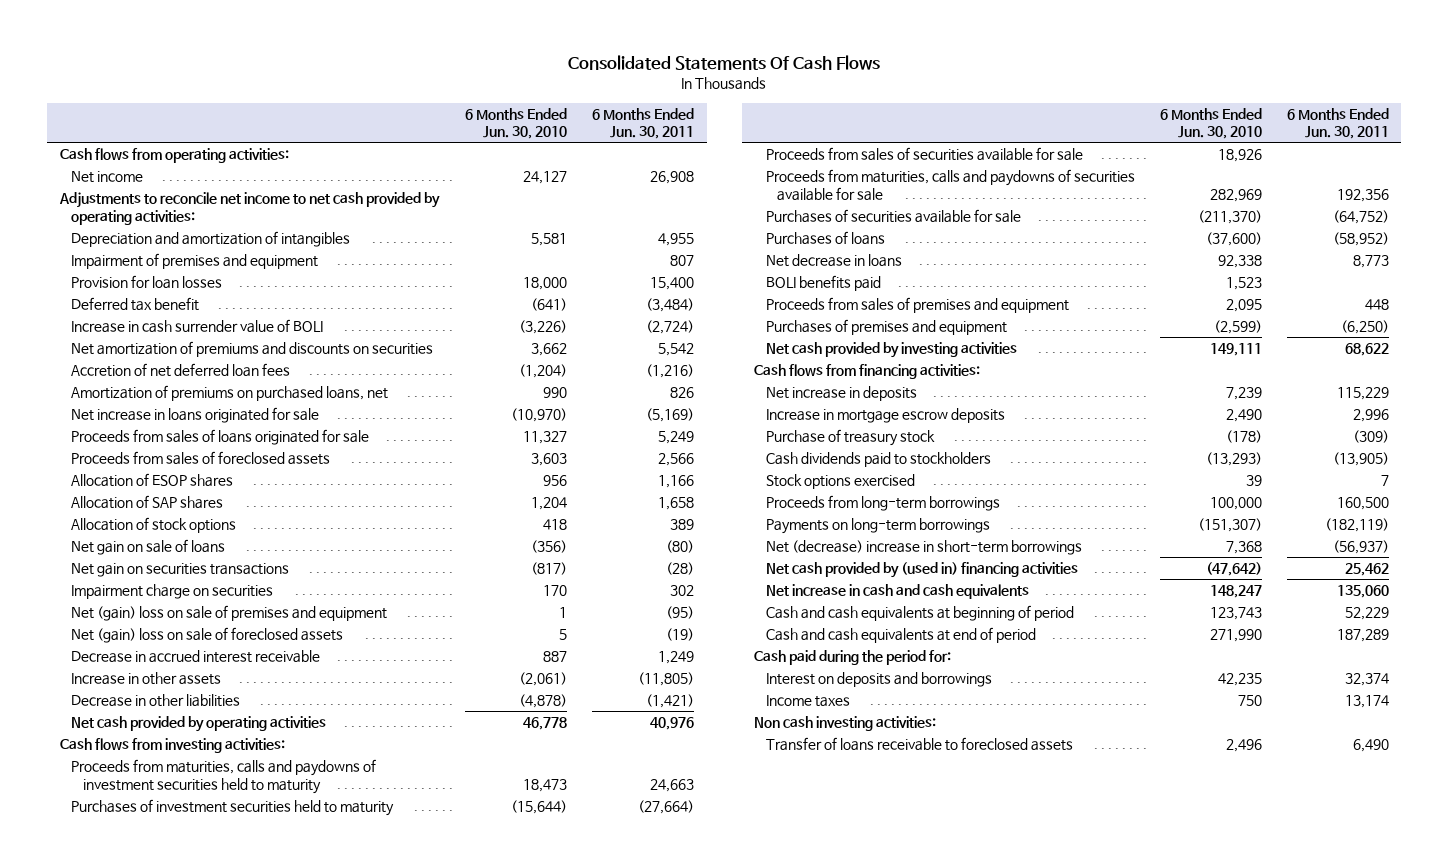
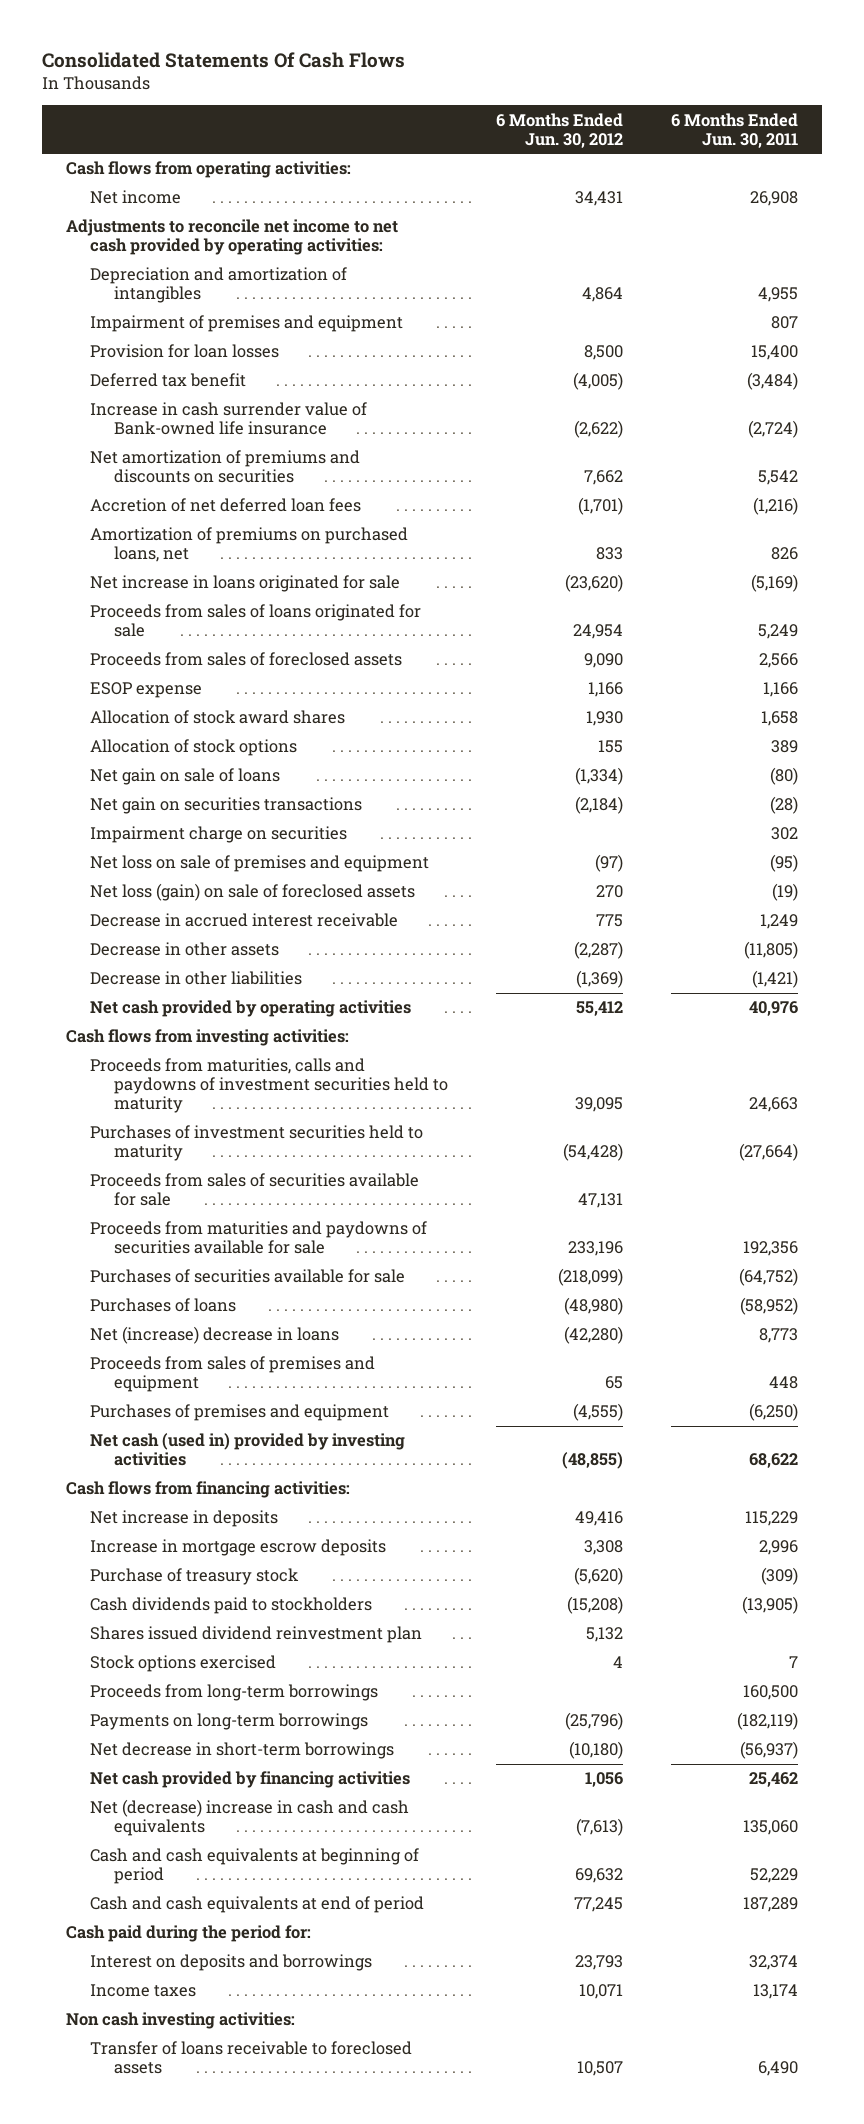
- | 6 Months Ended Jun. 30, 2010 | 6 Months Ended Jun. 30, 2011
+ | 6 Months Ended Jun. 30, 2012 | 6 Months Ended Jun. 30, 2011
- Increase in cash surrender value of BOLI | (3,226) | (2,724)
+ Increase in cash surrender value of Bank-owned life insurance | (2,622) | (2,724)
- Allocation of ESOP shares | 956 | 1,166
- Allocation of SAP shares | 1,204 | 1,658
+ ESOP expense | 1,166 | 1,166
+ Allocation of stock award shares | 1,930 | 1,658
- Net (gain) loss on sale of premises and equipment | 1 | (95)
- Net (gain) loss on sale of foreclosed assets | 5 | (19)
+ Net loss on sale of premises and equipment | (97) | (95)
+ Net loss (gain) on sale of foreclosed assets | 270 | (19)
- Increase in other assets | (2,061) | (11,805)
+ Decrease in other assets | (2,287) | (11,805)
- Proceeds from maturities, calls and paydowns of securities available for sale | 282,969 | 192,356
+ Proceeds from maturities and paydowns of securities available for sale | 233,196 | 192,356
- Net decrease in loans | 92,338 | 8,773
- BOLI benefits paid | 1,523 |
+ Net (increase) decrease in loans | (42,280) | 8,773
- Net cash provided by investing activities | 149,111 | 68,622
+ Net cash (used in) provided by investing activities | (48,855) | 68,622
+ Shares issued dividend reinvestment plan | 5,132 |
- Net (decrease) increase in short-term borrowings | 7,368 | (56,937)
- Net cash provided by (used in) financing activities | (47,642) | 25,462
- Net increase in cash and cash equivalents | 148,247 | 135,060
+ Net decrease in short-term borrowings | (10,180) | (56,937)
+ Net cash provided by financing activities | 1,056 | 25,462
+ Net (decrease) increase in cash and cash equivalents | (7,613) | 135,060

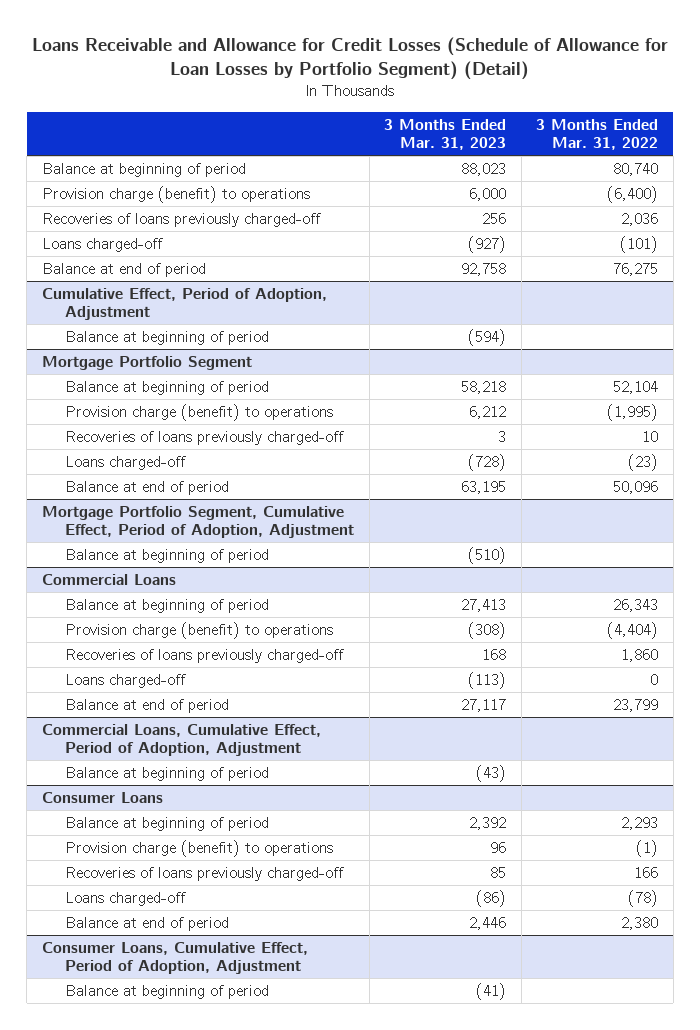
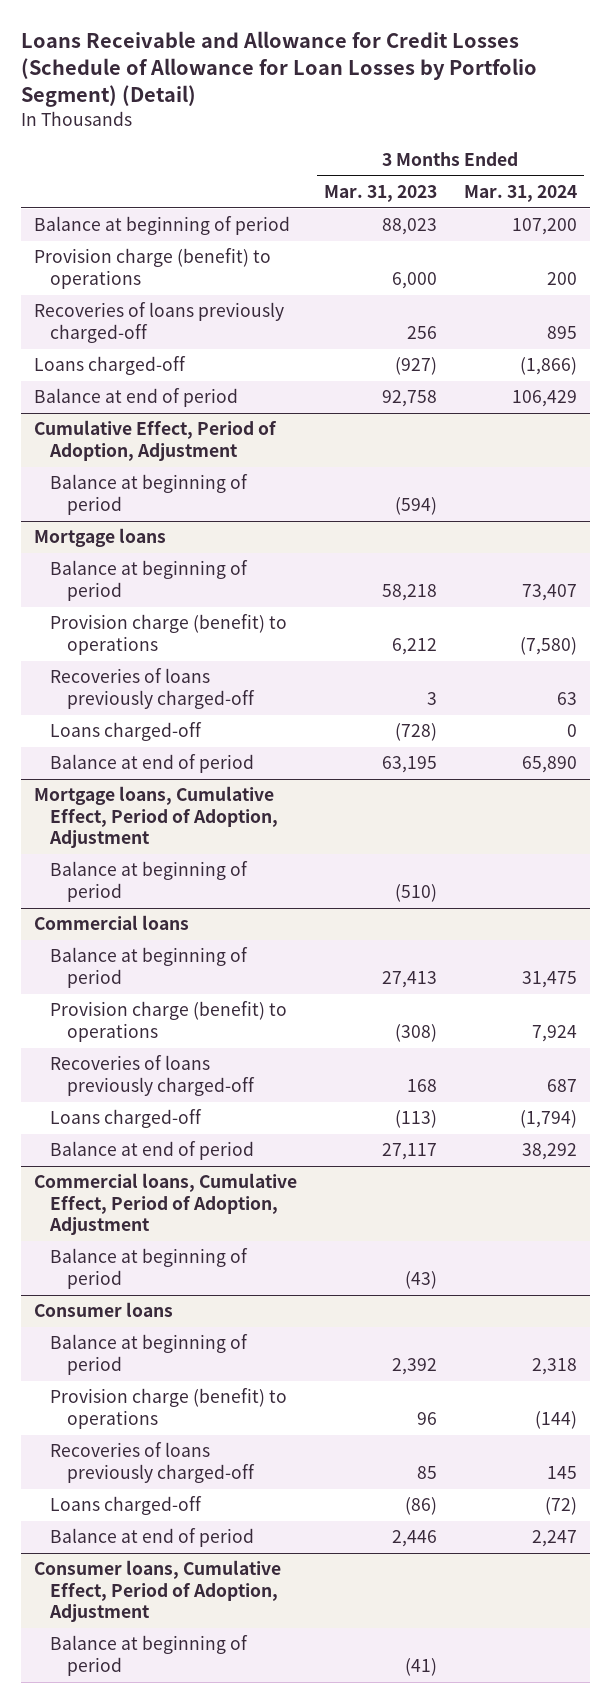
- | 3 Months Ended Mar. 31, 2023 | 3 Months Ended Mar. 31, 2022
+ | 3 Months Ended Mar. 31, 2023 | 3 Months Ended Mar. 31, 2024
- Mortgage Portfolio Segment
+ Mortgage loans
- Mortgage Portfolio Segment, Cumulative Effect, Period of Adoption, Adjustment
+ Mortgage loans, Cumulative Effect, Period of Adoption, Adjustment
- Commercial Loans
+ Commercial loans
- Commercial Loans, Cumulative Effect, Period of Adoption, Adjustment
+ Commercial loans, Cumulative Effect, Period of Adoption, Adjustment
- Consumer Loans
+ Consumer loans
- Consumer Loans, Cumulative Effect, Period of Adoption, Adjustment
+ Consumer loans, Cumulative Effect, Period of Adoption, Adjustment

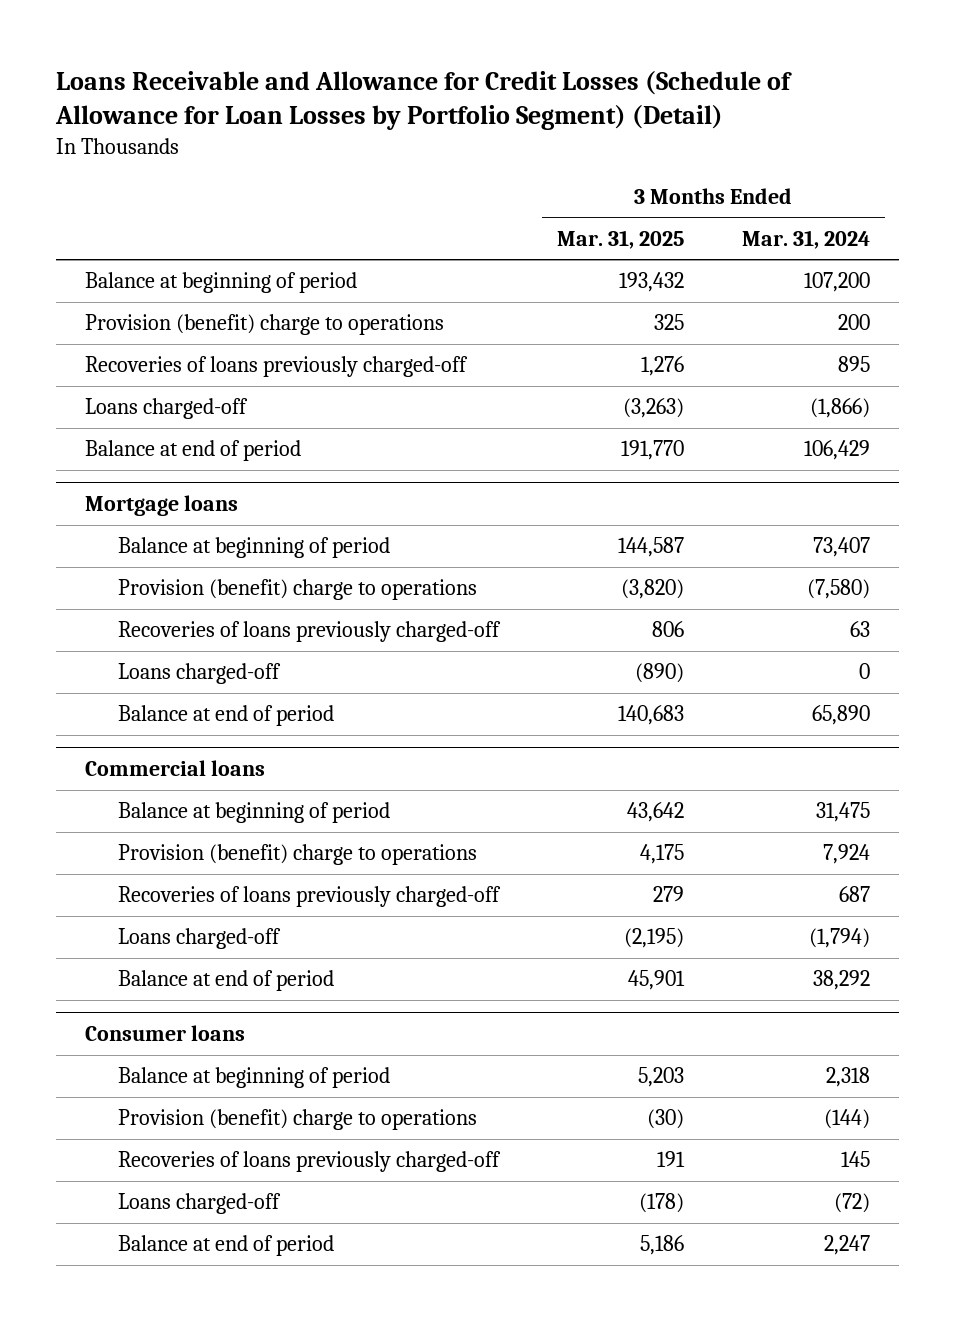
- | 3 Months Ended Mar. 31, 2023 | 3 Months Ended Mar. 31, 2024
+ | 3 Months Ended Mar. 31, 2025 | 3 Months Ended Mar. 31, 2024
- Provision charge (benefit) to operations | 6,000 | 200
+ Provision (benefit) charge to operations | 325 | 200
- Cumulative Effect, Period of Adoption, Adjustment
- Balance at beginning of period | (594) |
@ Mortgage loans
- Provision charge (benefit) to operations | 6,212 | (7,580)
+ Provision (benefit) charge to operations | (3,820) | (7,580)
- Mortgage loans, Cumulative Effect, Period of Adoption, Adjustment
- Balance at beginning of period | (510) |
@ Commercial loans
- Provision charge (benefit) to operations | (308) | 7,924
+ Provision (benefit) charge to operations | 4,175 | 7,924
- Commercial loans, Cumulative Effect, Period of Adoption, Adjustment
- Balance at beginning of period | (43) |
@ Consumer loans
- Provision charge (benefit) to operations | 96 | (144)
+ Provision (benefit) charge to operations | (30) | (144)
- Consumer loans, Cumulative Effect, Period of Adoption, Adjustment
- Balance at beginning of period | (41) |

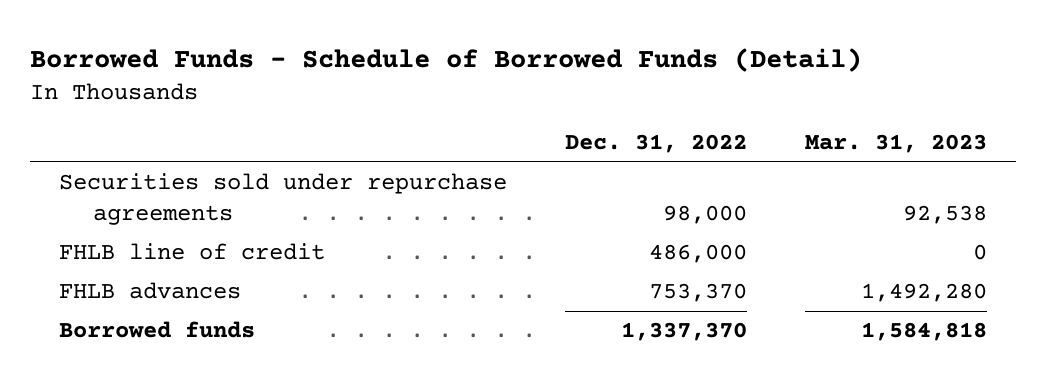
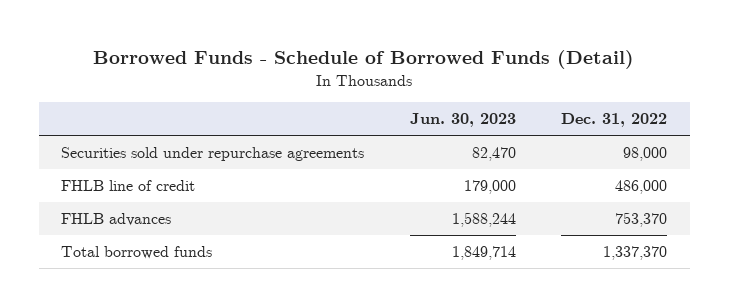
- | Dec. 31, 2022 | Mar. 31, 2023
+ | Jun. 30, 2023 | Dec. 31, 2022
- Borrowed funds | 1,337,370 | 1,584,818
+ Total borrowed funds | 1,849,714 | 1,337,370

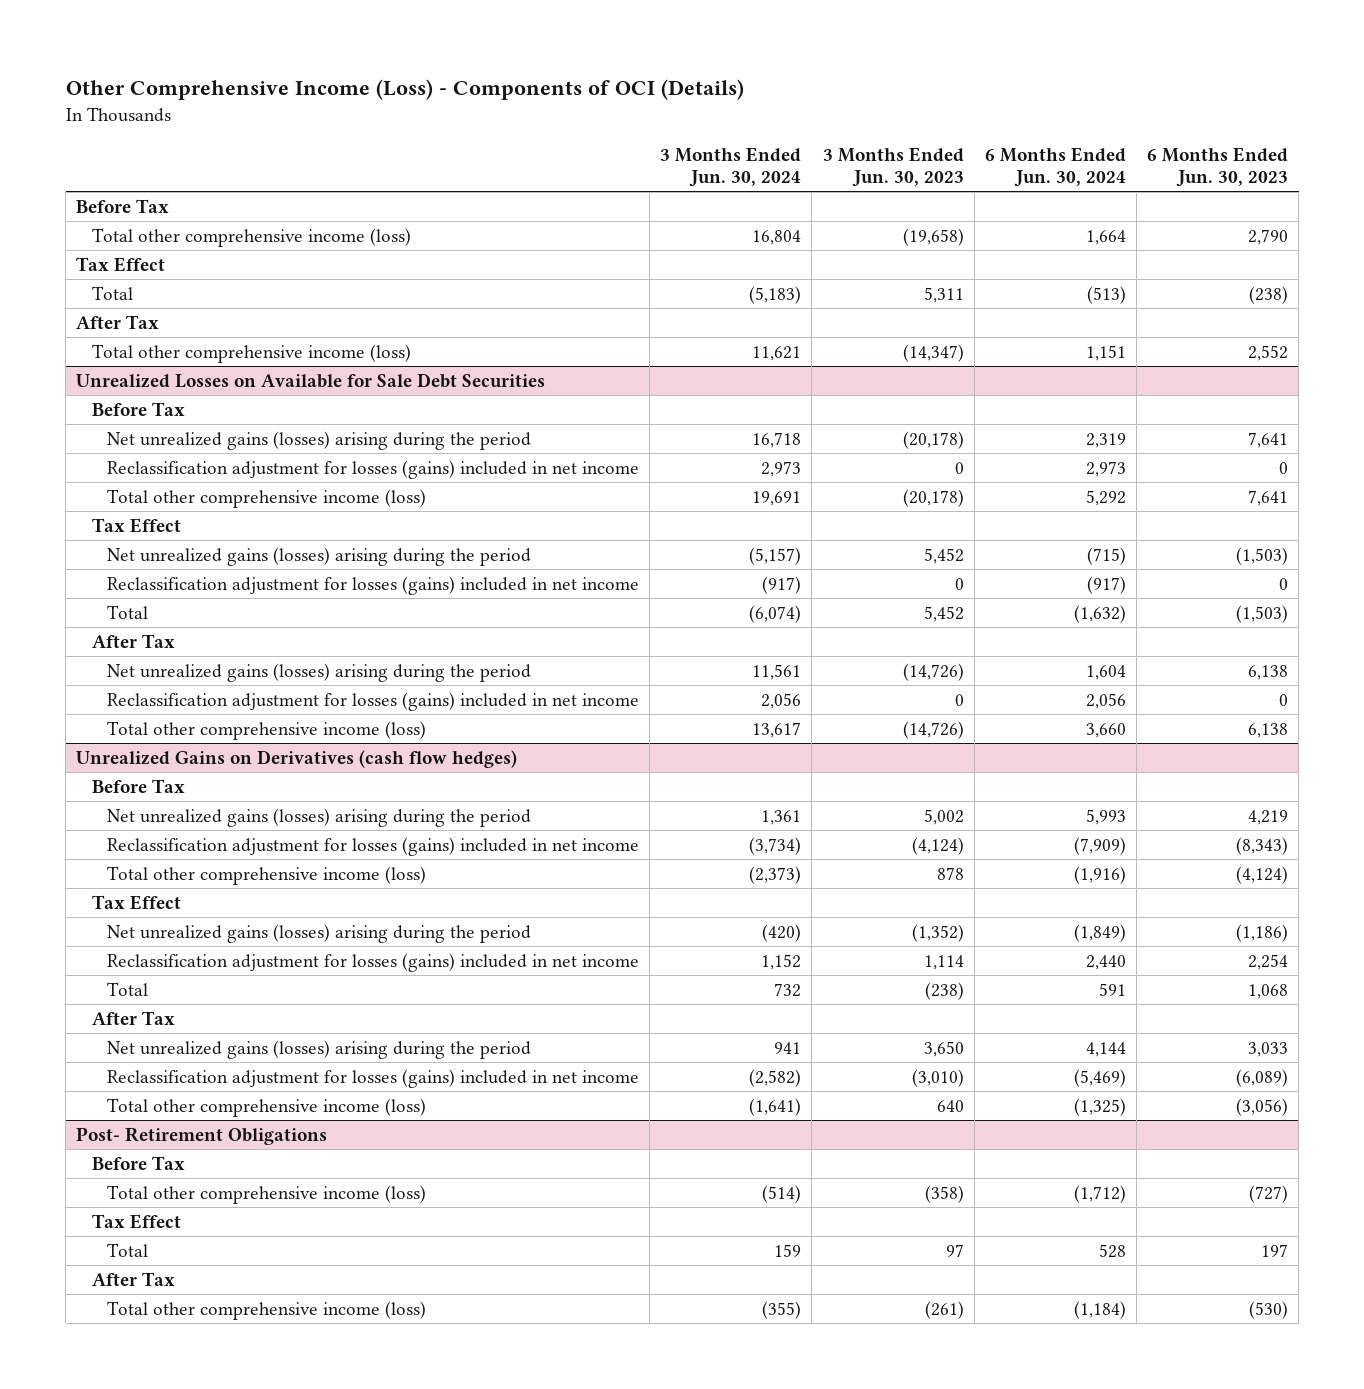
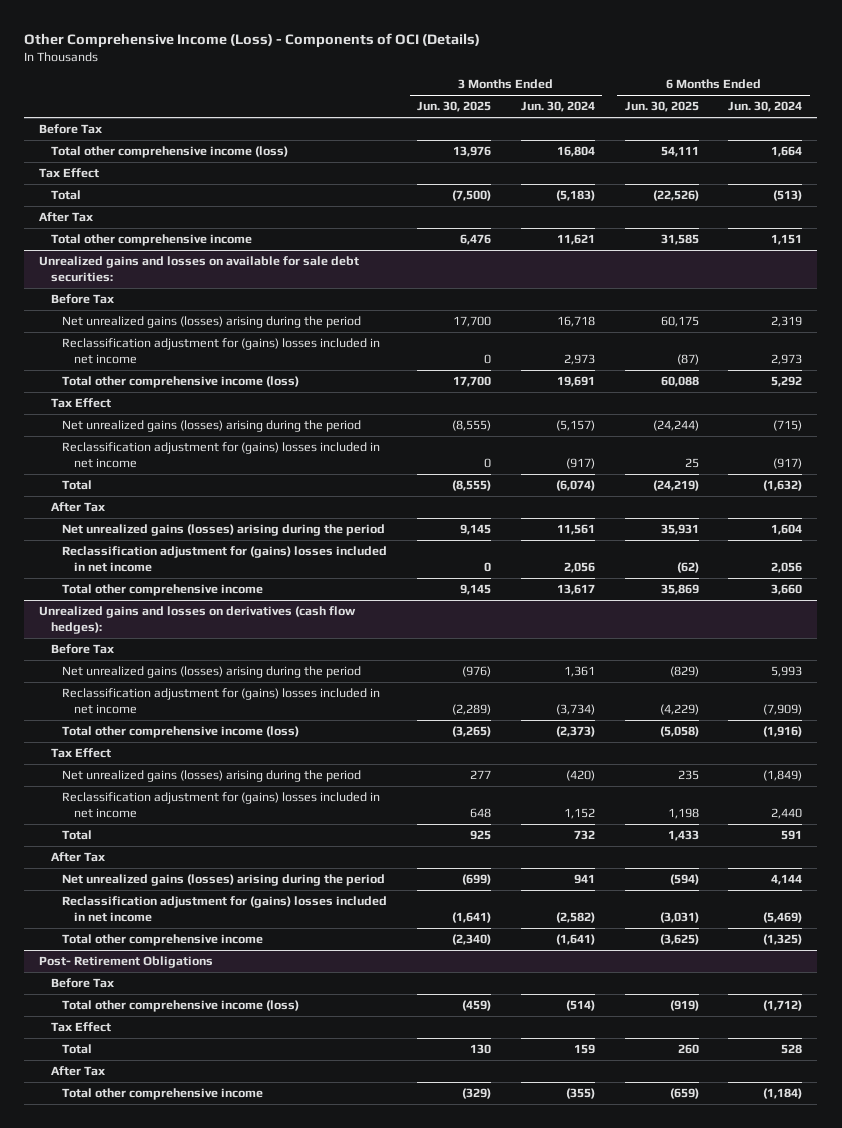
- | 3 Months Ended Jun. 30, 2024 | 3 Months Ended Jun. 30, 2023 | 6 Months Ended Jun. 30, 2024 | 6 Months Ended Jun. 30, 2023
+ | 3 Months Ended Jun. 30, 2025 | 3 Months Ended Jun. 30, 2024 | 6 Months Ended Jun. 30, 2025 | 6 Months Ended Jun. 30, 2024
- Total other comprehensive income (loss) | 11,621 | (14,347) | 1,151 | 2,552
- Unrealized Losses on Available for Sale Debt Securities
+ Total other comprehensive income | 6,476 | 11,621 | 31,585 | 1,151
+ Unrealized gains and losses on available for sale debt securities:
- Reclassification adjustment for losses (gains) included in net income | 2,973 | 0 | 2,973 | 0
+ Reclassification adjustment for (gains) losses included in net income | 0 | 2,973 | (87) | 2,973
- Reclassification adjustment for losses (gains) included in net income | (917) | 0 | (917) | 0
+ Reclassification adjustment for (gains) losses included in net income | 0 | (917) | 25 | (917)
- Reclassification adjustment for losses (gains) included in net income | 2,056 | 0 | 2,056 | 0
- Total other comprehensive income (loss) | 13,617 | (14,726) | 3,660 | 6,138
- Unrealized Gains on Derivatives (cash flow hedges)
+ Reclassification adjustment for (gains) losses included in net income | 0 | 2,056 | (62) | 2,056
+ Total other comprehensive income | 9,145 | 13,617 | 35,869 | 3,660
+ Unrealized gains and losses on derivatives (cash flow hedges):
- Reclassification adjustment for losses (gains) included in net income | (3,734) | (4,124) | (7,909) | (8,343)
+ Reclassification adjustment for (gains) losses included in net income | (2,289) | (3,734) | (4,229) | (7,909)
- Reclassification adjustment for losses (gains) included in net income | 1,152 | 1,114 | 2,440 | 2,254
+ Reclassification adjustment for (gains) losses included in net income | 648 | 1,152 | 1,198 | 2,440
- Reclassification adjustment for losses (gains) included in net income | (2,582) | (3,010) | (5,469) | (6,089)
- Total other comprehensive income (loss) | (1,641) | 640 | (1,325) | (3,056)
+ Reclassification adjustment for (gains) losses included in net income | (1,641) | (2,582) | (3,031) | (5,469)
+ Total other comprehensive income | (2,340) | (1,641) | (3,625) | (1,325)
@ Post- Retirement Obligations
- Total other comprehensive income (loss) | (355) | (261) | (1,184) | (530)
+ Total other comprehensive income | (329) | (355) | (659) | (1,184)

